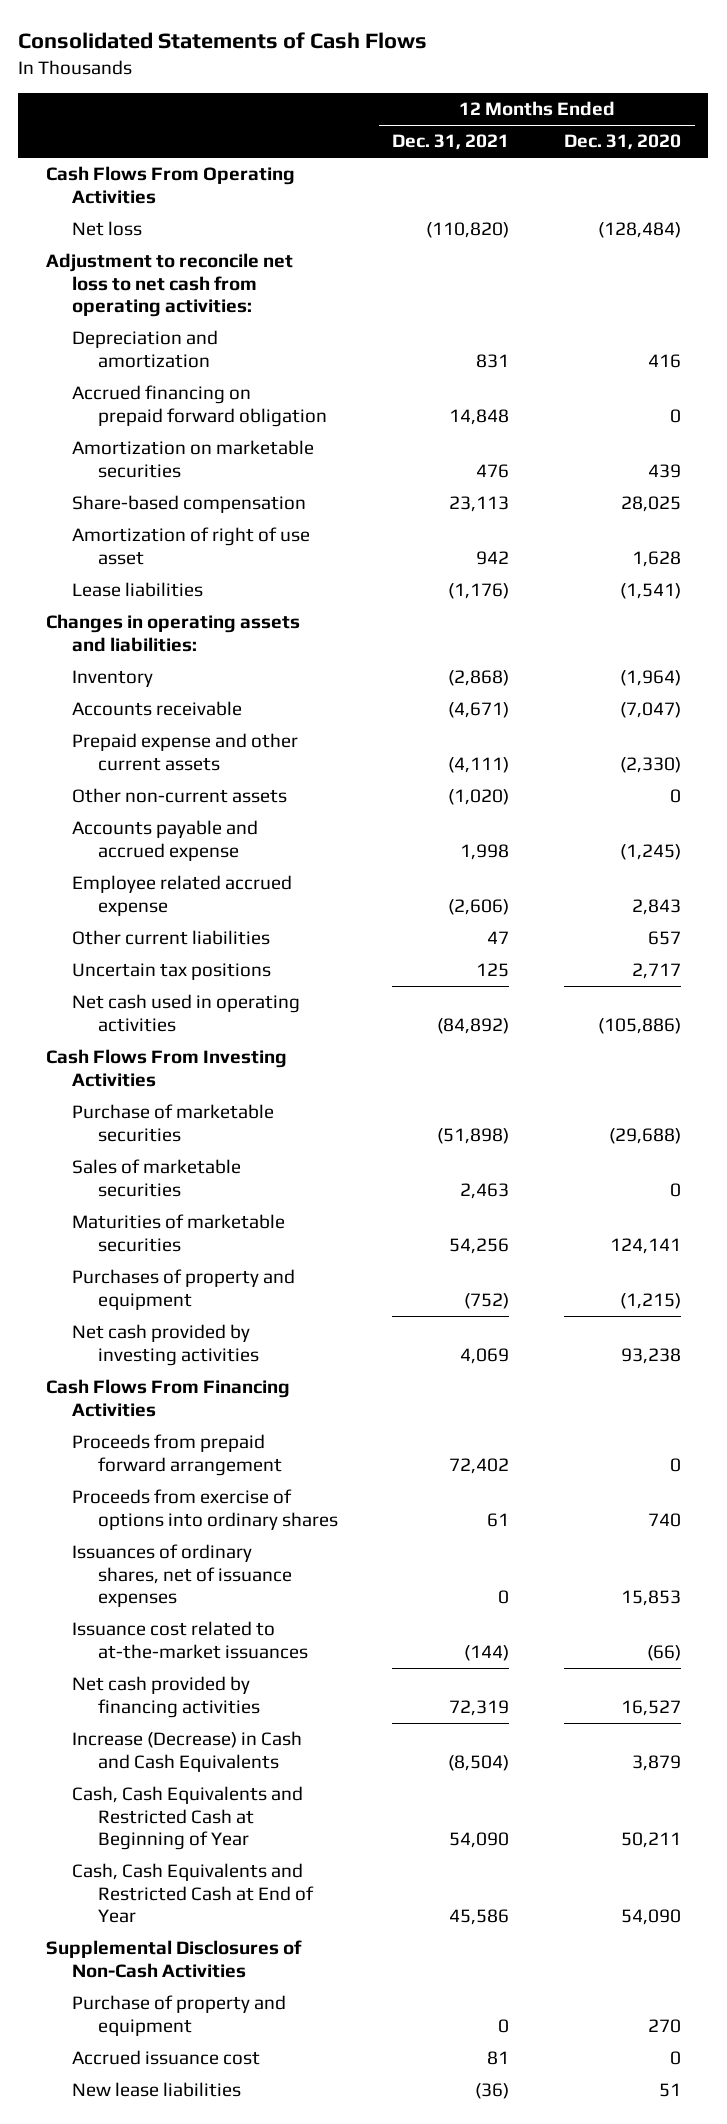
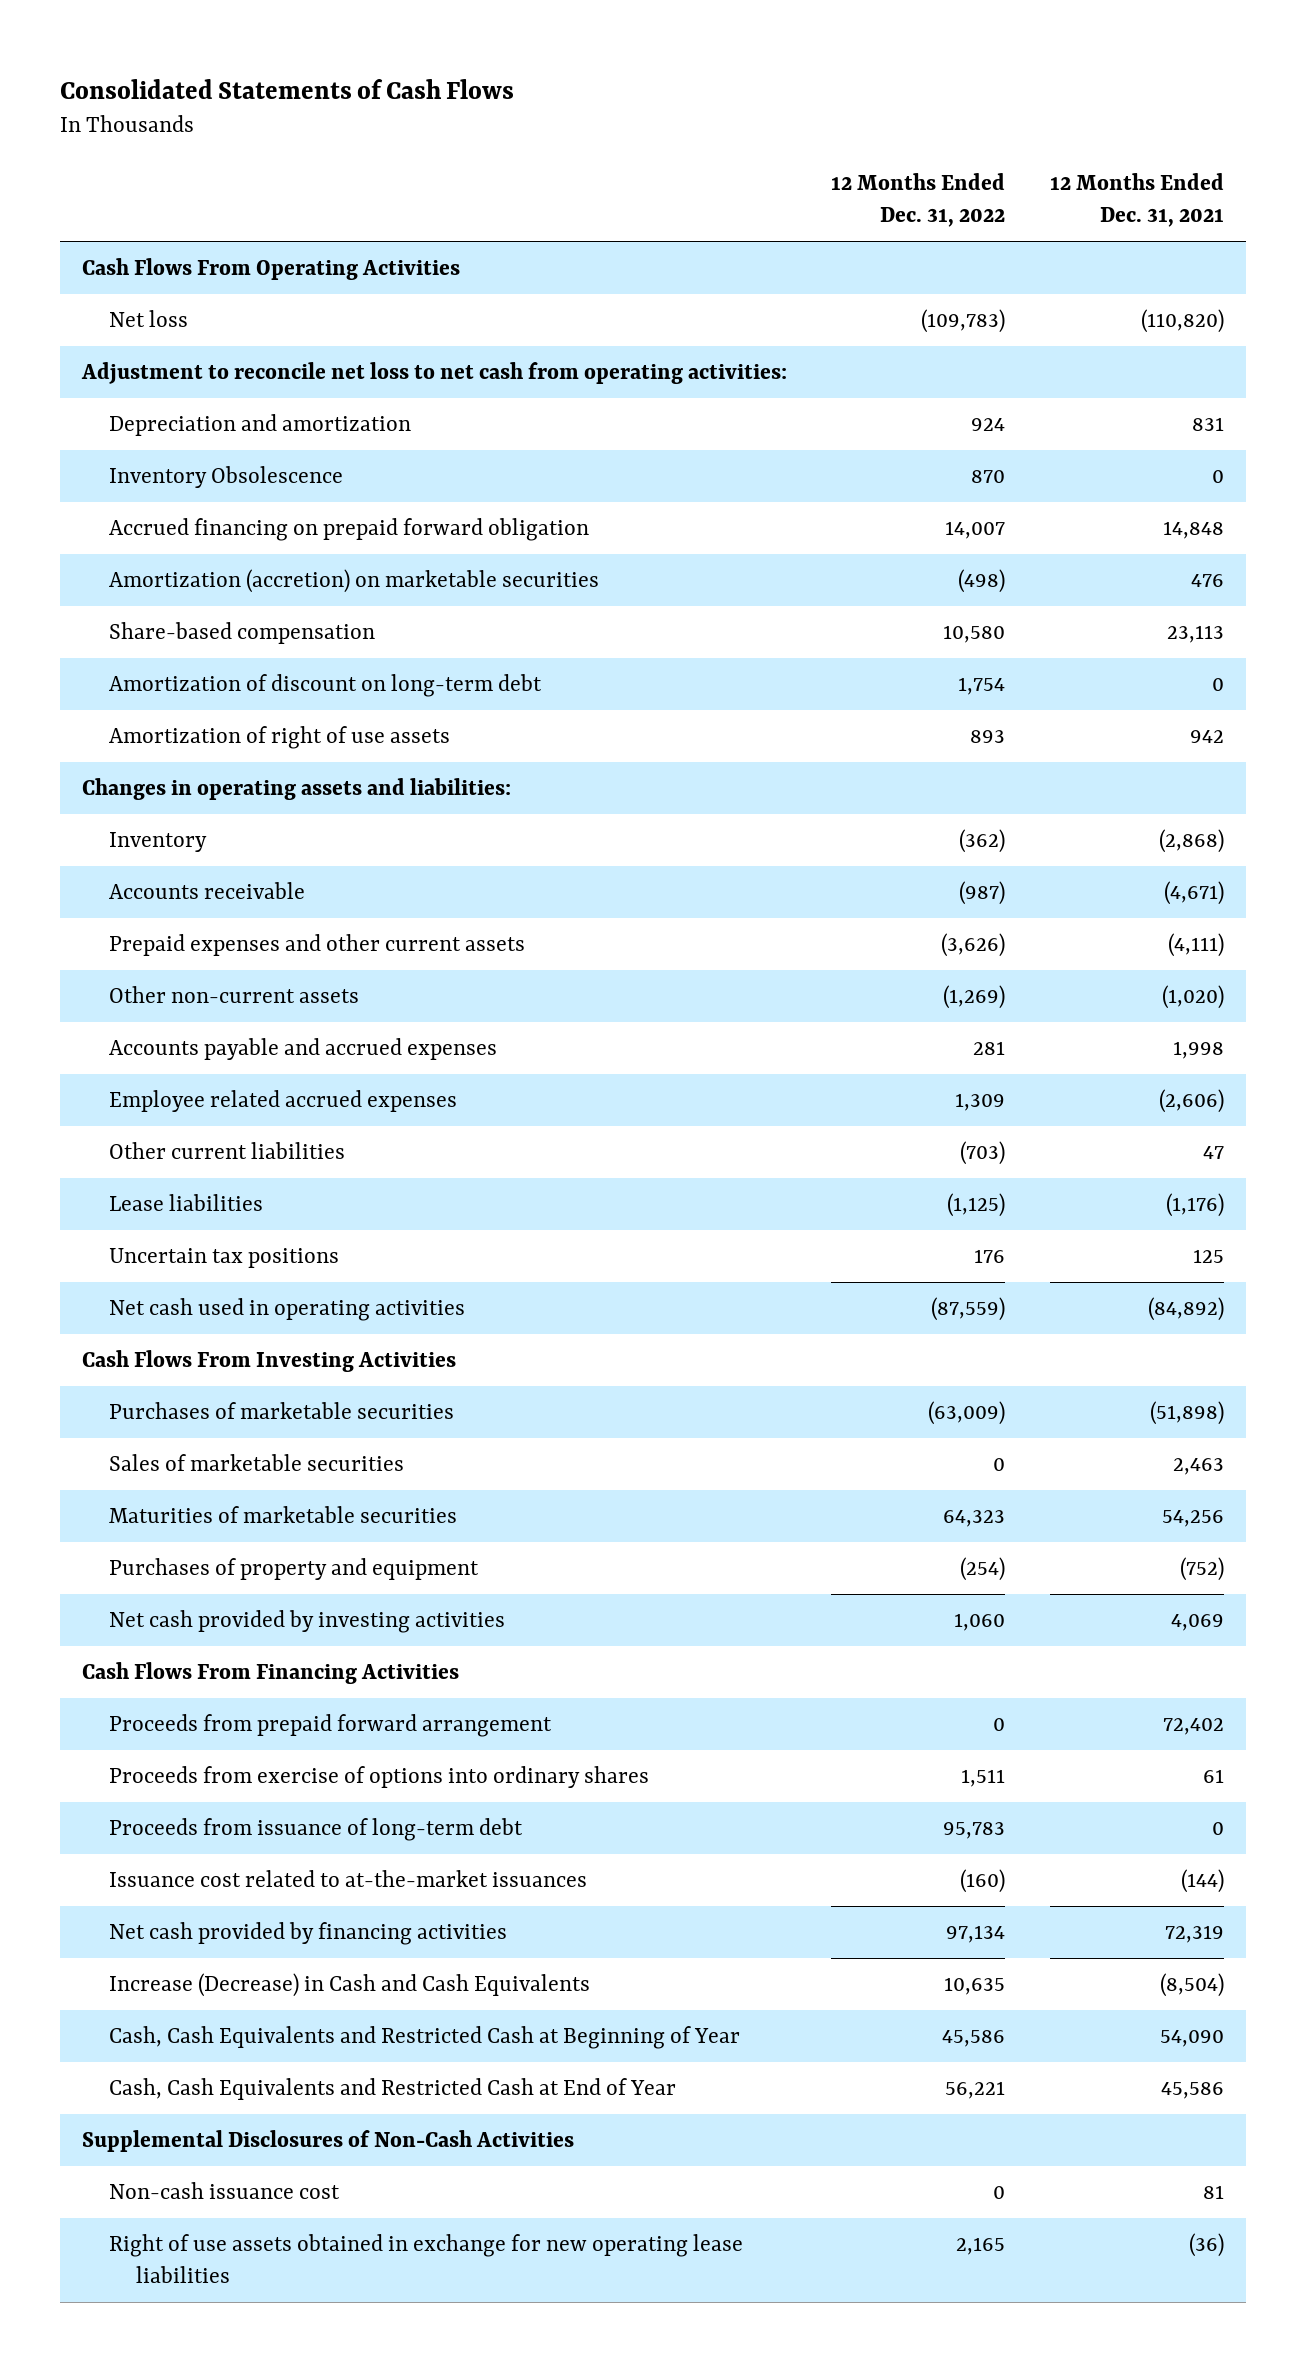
- | 12 Months Ended Dec. 31, 2021 | 12 Months Ended Dec. 31, 2020
+ | 12 Months Ended Dec. 31, 2022 | 12 Months Ended Dec. 31, 2021
+ Inventory Obsolescence | 870 | 0
- Amortization on marketable securities | 476 | 439
+ Amortization (accretion) on marketable securities | (498) | 476
- Amortization of right of use asset | 942 | 1,628
+ Amortization of discount on long-term debt | 1,754 | 0
+ Amortization of right of use assets | 893 | 942
- Prepaid expense and other current assets | (4,111) | (2,330)
+ Prepaid expenses and other current assets | (3,626) | (4,111)
- Accounts payable and accrued expense | 1,998 | (1,245)
- Employee related accrued expense | (2,606) | 2,843
+ Accounts payable and accrued expenses | 281 | 1,998
+ Employee related accrued expenses | 1,309 | (2,606)
moved down: Lease liabilities | (1,125) | (1,176)
- Purchase of marketable securities | (51,898) | (29,688)
+ Purchases of marketable securities | (63,009) | (51,898)
- Issuances of ordinary shares, net of issuance expenses | 0 | 15,853
+ Proceeds from issuance of long-term debt | 95,783 | 0
- Purchase of property and equipment | 0 | 270
- Accrued issuance cost | 81 | 0
- New lease liabilities | (36) | 51
+ Non-cash issuance cost | 0 | 81
+ Right of use assets obtained in exchange for new operating lease liabilities | 2,165 | (36)

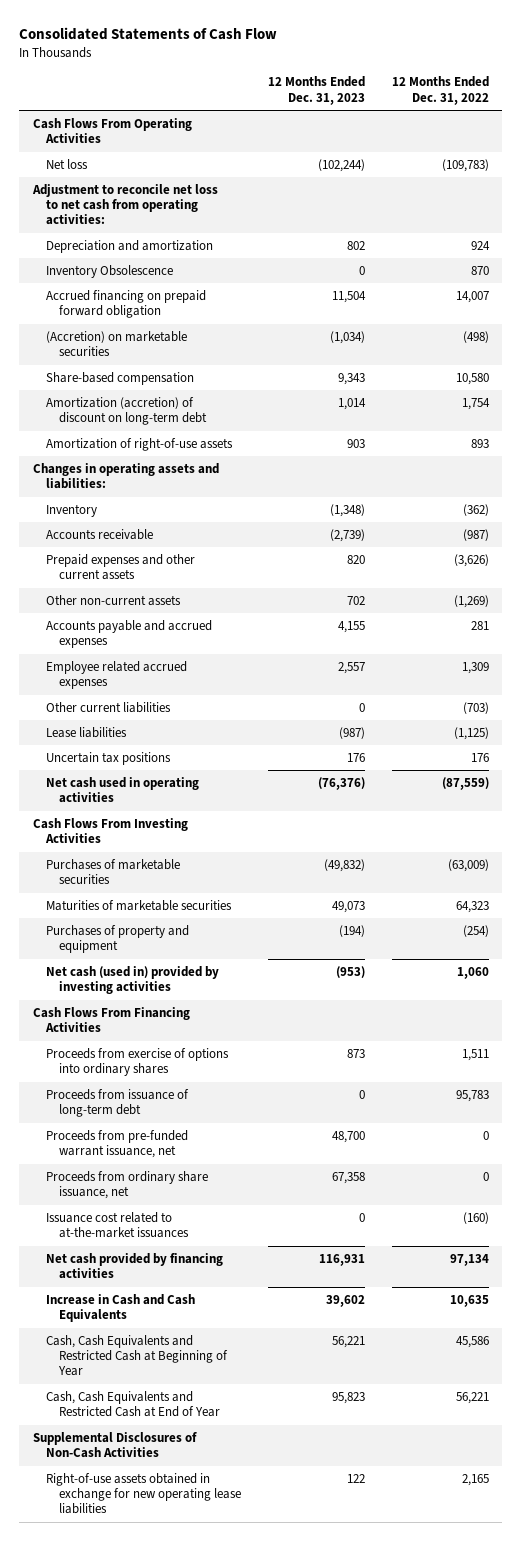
- Consolidated Statements of Cash Flows
+ Consolidated Statements of Cash Flow
- | 12 Months Ended Dec. 31, 2022 | 12 Months Ended Dec. 31, 2021
+ | 12 Months Ended Dec. 31, 2023 | 12 Months Ended Dec. 31, 2022
- Amortization (accretion) on marketable securities | (498) | 476
+ (Accretion) on marketable securities | (1,034) | (498)
- Amortization of discount on long-term debt | 1,754 | 0
- Amortization of right of use assets | 893 | 942
+ Amortization (accretion) of discount on long-term debt | 1,014 | 1,754
+ Amortization of right-of-use assets | 903 | 893
- Sales of marketable securities | 0 | 2,463
- Net cash provided by investing activities | 1,060 | 4,069
+ Net cash (used in) provided by investing activities | (953) | 1,060
- Proceeds from prepaid forward arrangement | 0 | 72,402
+ Proceeds from pre-funded warrant issuance, net | 48,700 | 0
+ Proceeds from ordinary share issuance, net | 67,358 | 0
- Increase (Decrease) in Cash and Cash Equivalents | 10,635 | (8,504)
+ Increase in Cash and Cash Equivalents | 39,602 | 10,635
- Non-cash issuance cost | 0 | 81
- Right of use assets obtained in exchange for new operating lease liabilities | 2,165 | (36)
+ Right-of-use assets obtained in exchange for new operating lease liabilities | 122 | 2,165

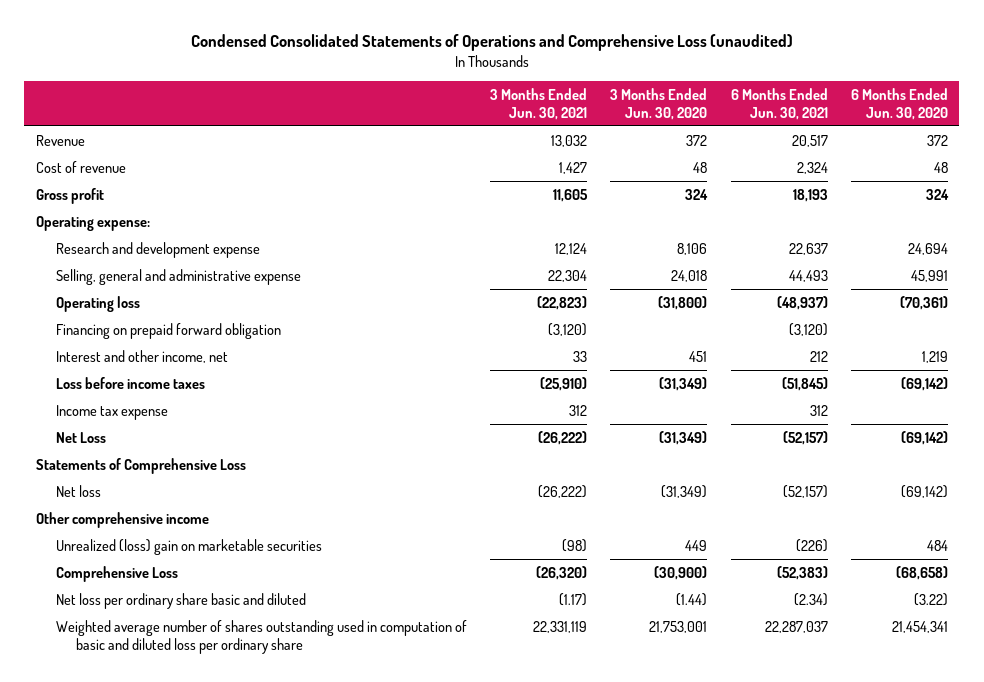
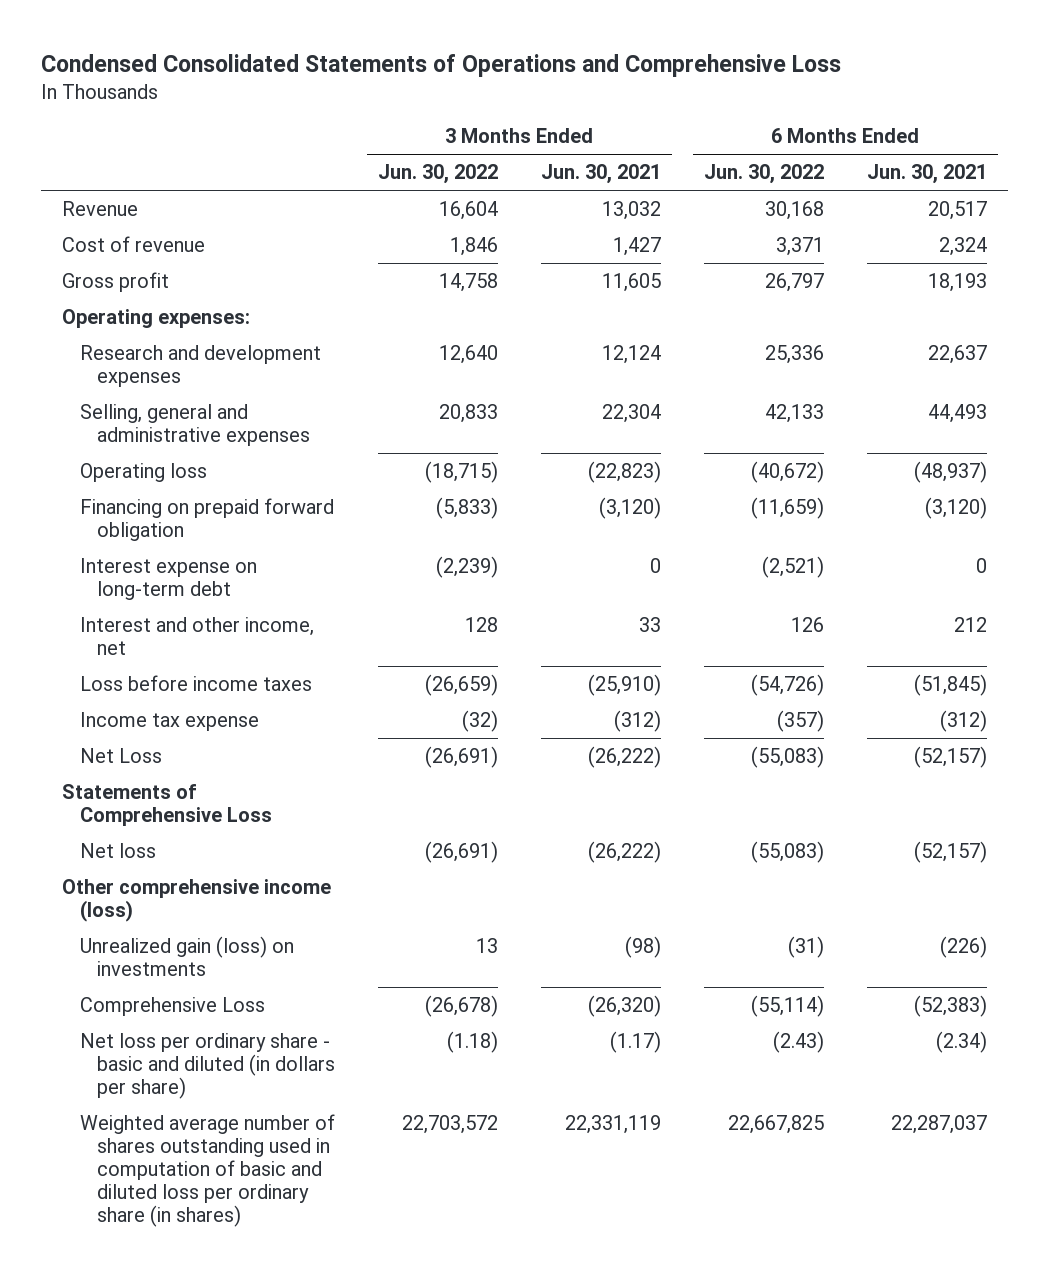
- Condensed Consolidated Statements of Operations and Comprehensive Loss (unaudited)
+ Condensed Consolidated Statements of Operations and Comprehensive Loss
- | 3 Months Ended Jun. 30, 2021 | 3 Months Ended Jun. 30, 2020 | 6 Months Ended Jun. 30, 2021 | 6 Months Ended Jun. 30, 2020
+ | 3 Months Ended Jun. 30, 2022 | 3 Months Ended Jun. 30, 2021 | 6 Months Ended Jun. 30, 2022 | 6 Months Ended Jun. 30, 2021
- Operating expense:
- Research and development expense | 12,124 | 8,106 | 22,637 | 24,694
- Selling, general and administrative expense | 22,304 | 24,018 | 44,493 | 45,991
+ Operating expenses:
+ Research and development expenses | 12,640 | 12,124 | 25,336 | 22,637
+ Selling, general and administrative expenses | 20,833 | 22,304 | 42,133 | 44,493
+ Interest expense on long-term debt | (2,239) | 0 | (2,521) | 0
- Income tax expense | 312 | | 312 |
+ Income tax expense | (32) | (312) | (357) | (312)
- Other comprehensive income
- Unrealized (loss) gain on marketable securities | (98) | 449 | (226) | 484
+ Other comprehensive income (loss)
+ Unrealized gain (loss) on investments | 13 | (98) | (31) | (226)
- Net loss per ordinary share basic and diluted | (1.17) | (1.44) | (2.34) | (3.22)
- Weighted average number of shares outstanding used in computation of basic and diluted loss per ordinary share | 22,331,119 | 21,753,001 | 22,287,037 | 21,454,341
+ Net loss per ordinary share - basic and diluted (in dollars per share) | (1.18) | (1.17) | (2.43) | (2.34)
+ Weighted average number of shares outstanding used in computation of basic and diluted loss per ordinary share (in shares) | 22,703,572 | 22,331,119 | 22,667,825 | 22,287,037

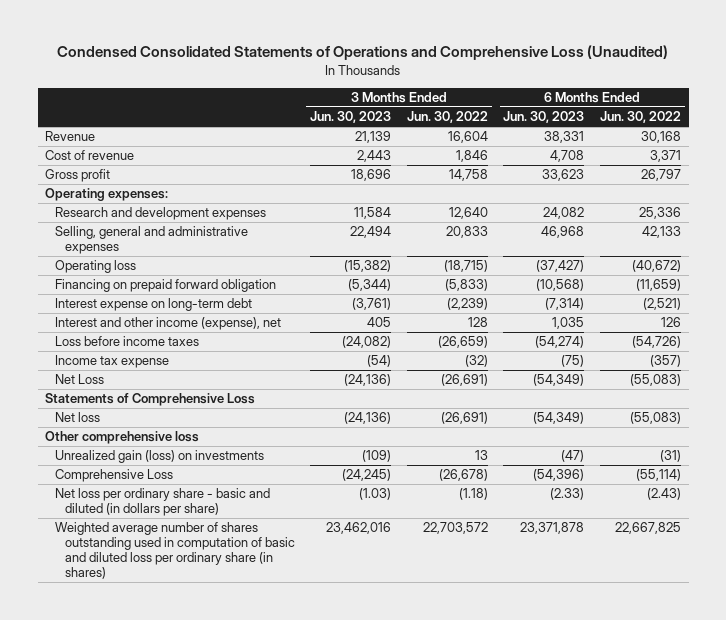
- Condensed Consolidated Statements of Operations and Comprehensive Loss
+ Condensed Consolidated Statements of Operations and Comprehensive Loss (Unaudited)
- | 3 Months Ended Jun. 30, 2022 | 3 Months Ended Jun. 30, 2021 | 6 Months Ended Jun. 30, 2022 | 6 Months Ended Jun. 30, 2021
+ | 3 Months Ended Jun. 30, 2023 | 3 Months Ended Jun. 30, 2022 | 6 Months Ended Jun. 30, 2023 | 6 Months Ended Jun. 30, 2022
- Interest and other income, net | 128 | 33 | 126 | 212
+ Interest and other income (expense), net | 405 | 128 | 1,035 | 126
- Other comprehensive income (loss)
+ Other comprehensive loss

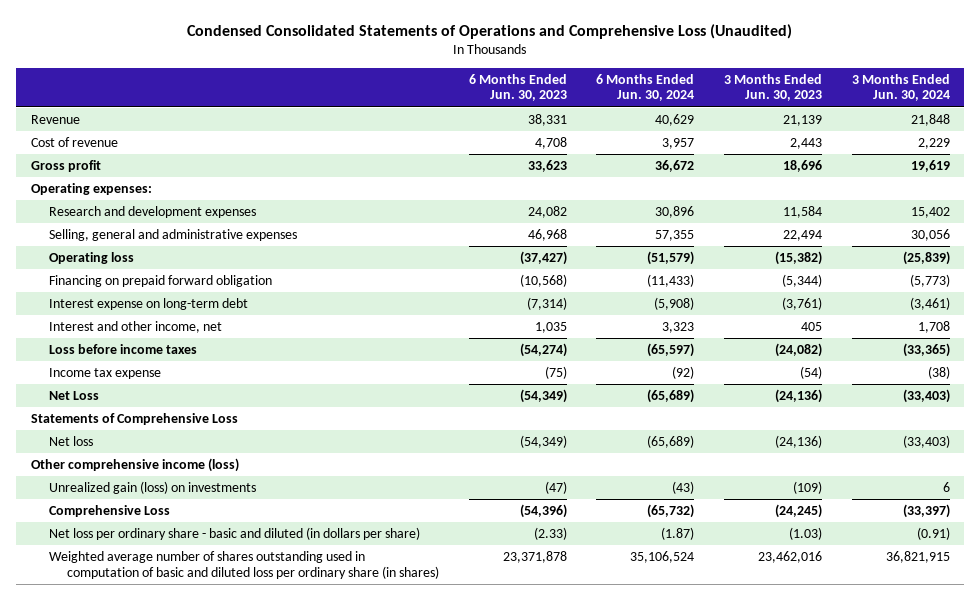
- | 3 Months Ended Jun. 30, 2023 | 3 Months Ended Jun. 30, 2022 | 6 Months Ended Jun. 30, 2023 | 6 Months Ended Jun. 30, 2022
+ | 6 Months Ended Jun. 30, 2023 | 6 Months Ended Jun. 30, 2024 | 3 Months Ended Jun. 30, 2023 | 3 Months Ended Jun. 30, 2024
- Interest and other income (expense), net | 405 | 128 | 1,035 | 126
+ Interest and other income, net | 1,035 | 3,323 | 405 | 1,708
- Other comprehensive loss
+ Other comprehensive income (loss)

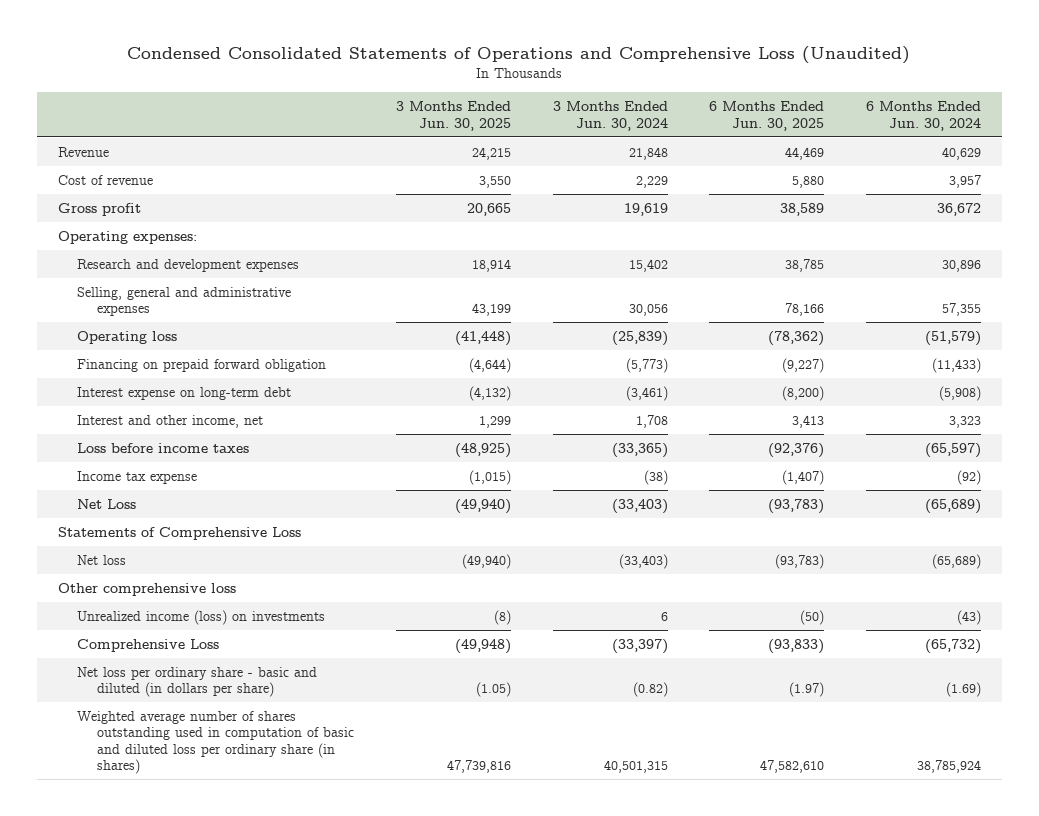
- | 6 Months Ended Jun. 30, 2023 | 6 Months Ended Jun. 30, 2024 | 3 Months Ended Jun. 30, 2023 | 3 Months Ended Jun. 30, 2024
+ | 3 Months Ended Jun. 30, 2025 | 3 Months Ended Jun. 30, 2024 | 6 Months Ended Jun. 30, 2025 | 6 Months Ended Jun. 30, 2024
- Other comprehensive income (loss)
- Unrealized gain (loss) on investments | (47) | (43) | (109) | 6
+ Other comprehensive loss
+ Unrealized income (loss) on investments | (8) | 6 | (50) | (43)
- Net loss per ordinary share - basic and diluted (in dollars per share) | (2.33) | (1.87) | (1.03) | (0.91)
- Weighted average number of shares outstanding used in computation of basic and diluted loss per ordinary share (in shares) | 23,371,878 | 35,106,524 | 23,462,016 | 36,821,915
+ Net loss per ordinary share - basic and diluted (in dollars per share) | (1.05) | (0.82) | (1.97) | (1.69)
+ Weighted average number of shares outstanding used in computation of basic and diluted loss per ordinary share (in shares) | 47,739,816 | 40,501,315 | 47,582,610 | 38,785,924

